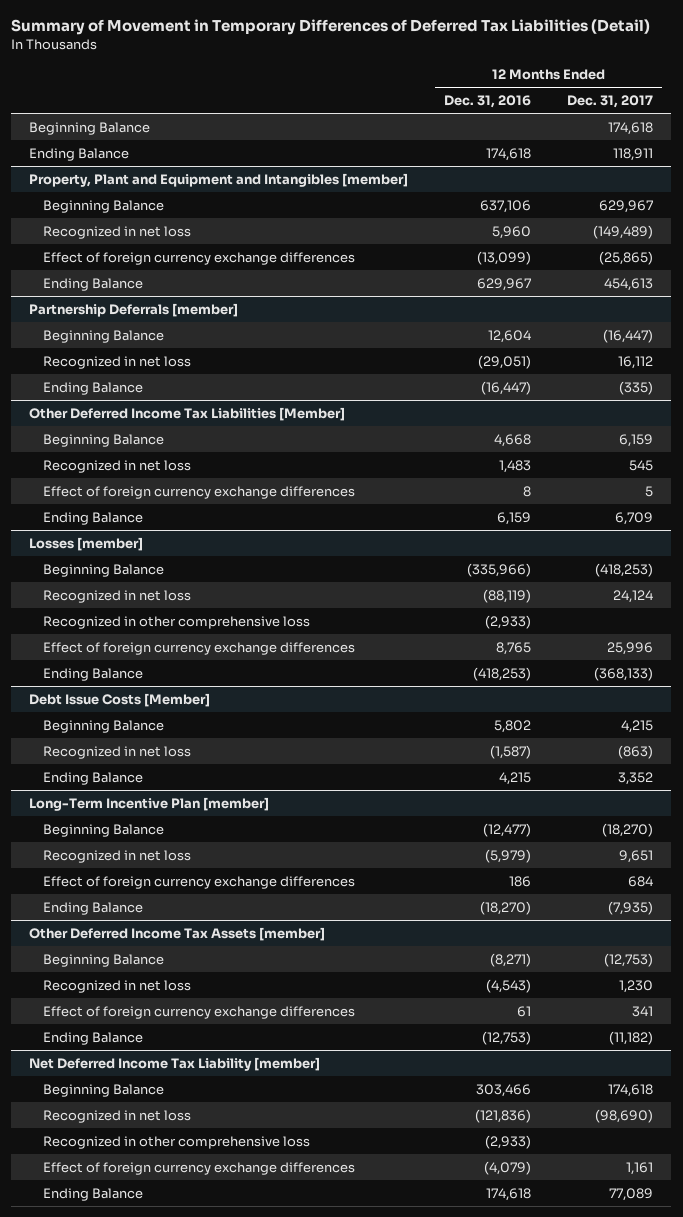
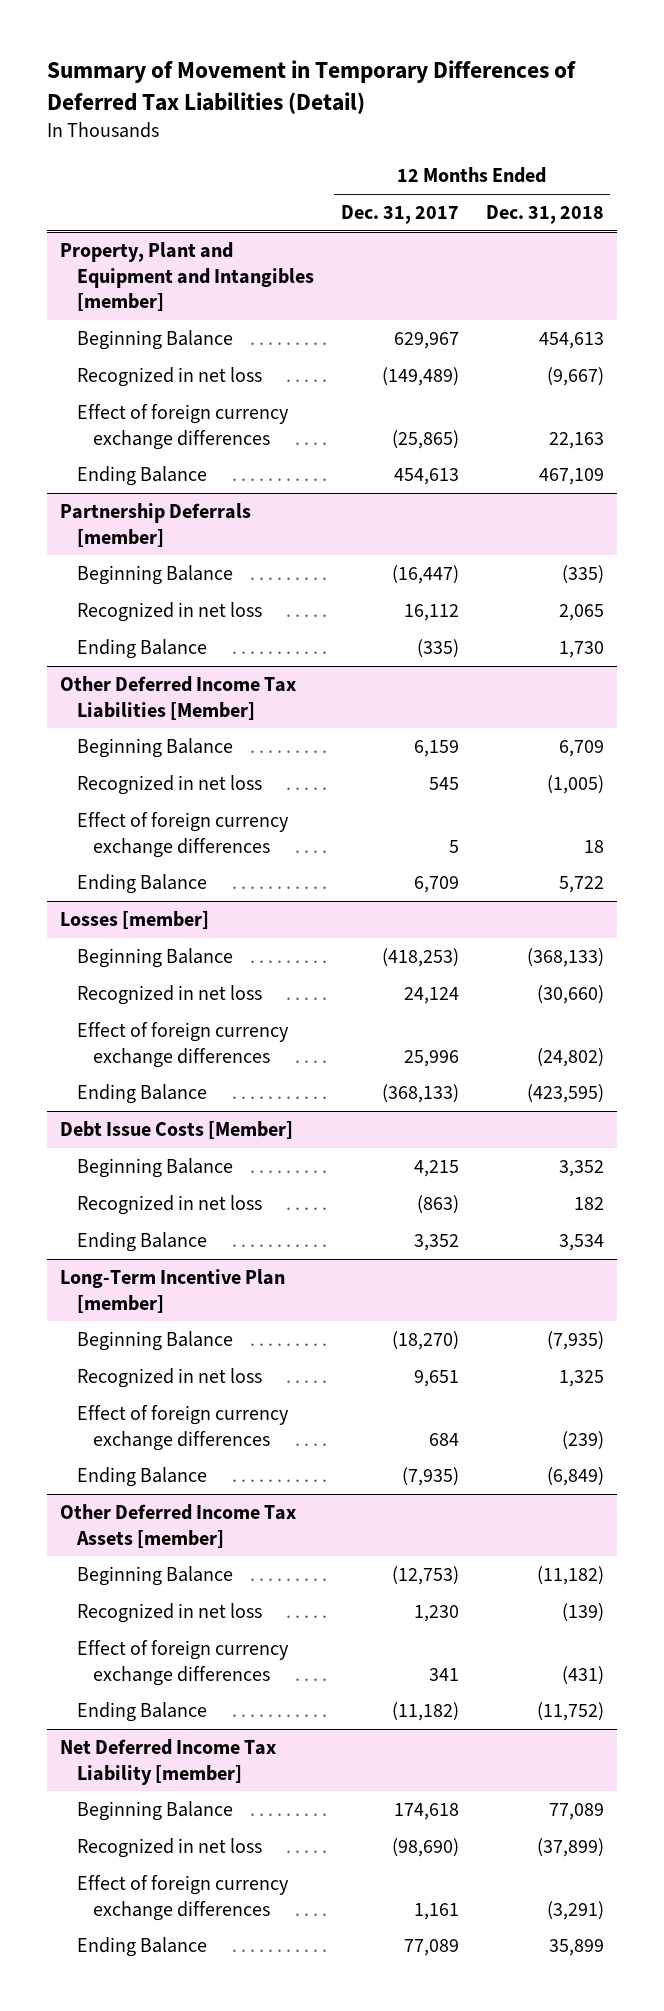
- | 12 Months Ended Dec. 31, 2016 | 12 Months Ended Dec. 31, 2017
+ | 12 Months Ended Dec. 31, 2017 | 12 Months Ended Dec. 31, 2018
- Beginning Balance | | 174,618
- Ending Balance | 174,618 | 118,911
@ Losses [member]
- Recognized in other comprehensive loss | (2,933) |
@ Net Deferred Income Tax Liability [member]
- Recognized in other comprehensive loss | (2,933) |

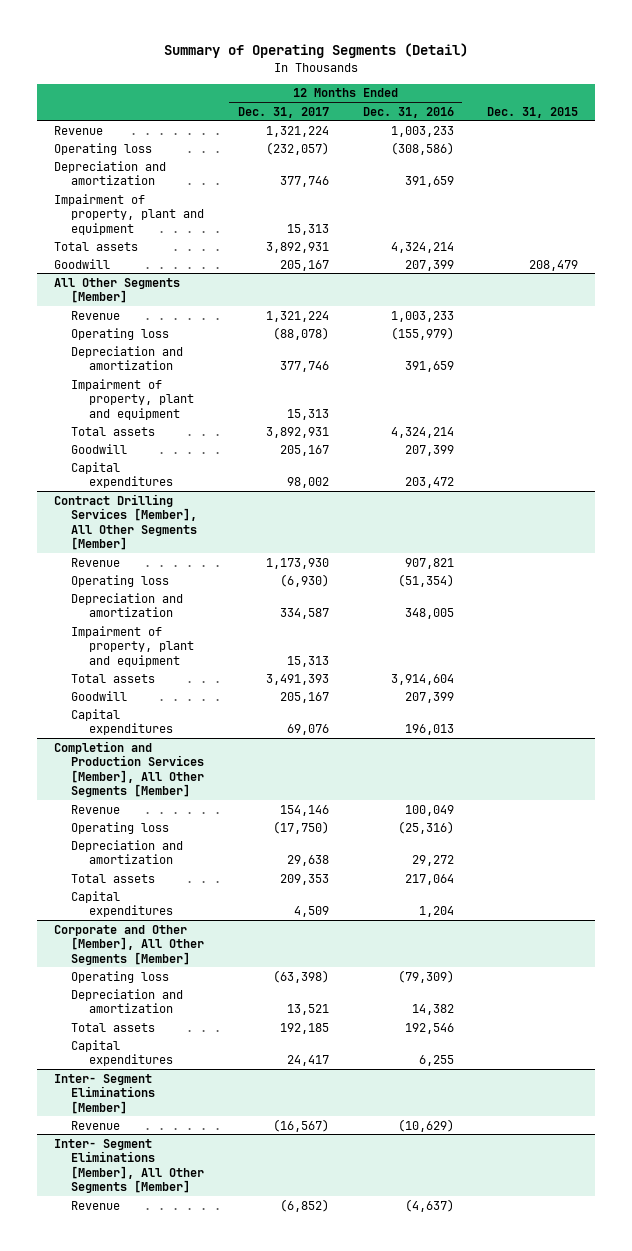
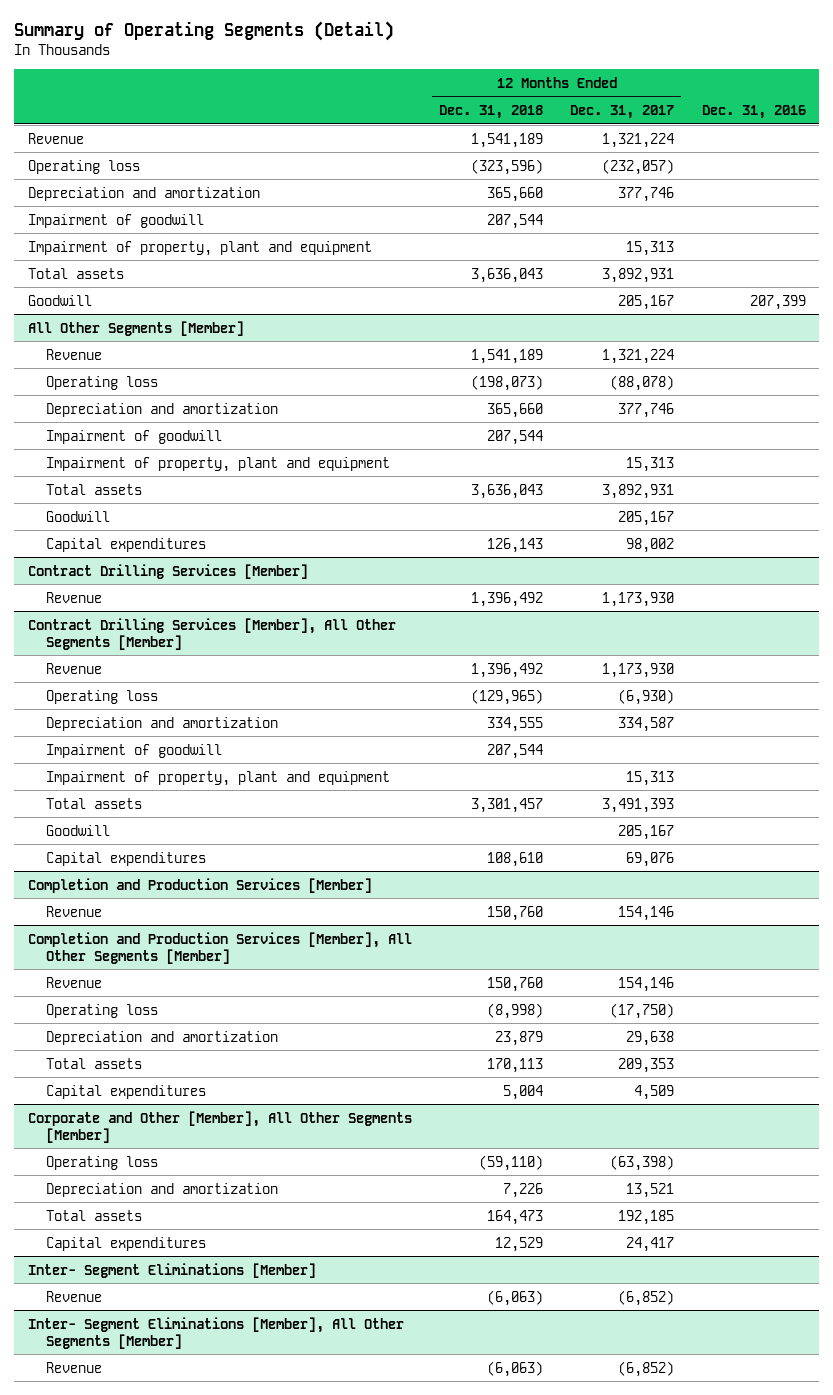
- | 12 Months Ended Dec. 31, 2017 | 12 Months Ended Dec. 31, 2016 | Dec. 31, 2015
+ | 12 Months Ended Dec. 31, 2018 | 12 Months Ended Dec. 31, 2017 | Dec. 31, 2016
+ Impairment of goodwill | 207,544 | |
@ All Other Segments [Member]
+ Impairment of goodwill | 207,544 | |
+ Contract Drilling Services [Member]
+ Revenue | 1,396,492 | 1,173,930 |
@ Contract Drilling Services [Member], All Other Segments [Member]
+ Impairment of goodwill | 207,544 | |
+ Completion and Production Services [Member]
+ Revenue | 150,760 | 154,146 |
@ Inter- Segment Eliminations [Member]
- Revenue | (16,567) | (10,629) |
+ Revenue | (6,063) | (6,852) |

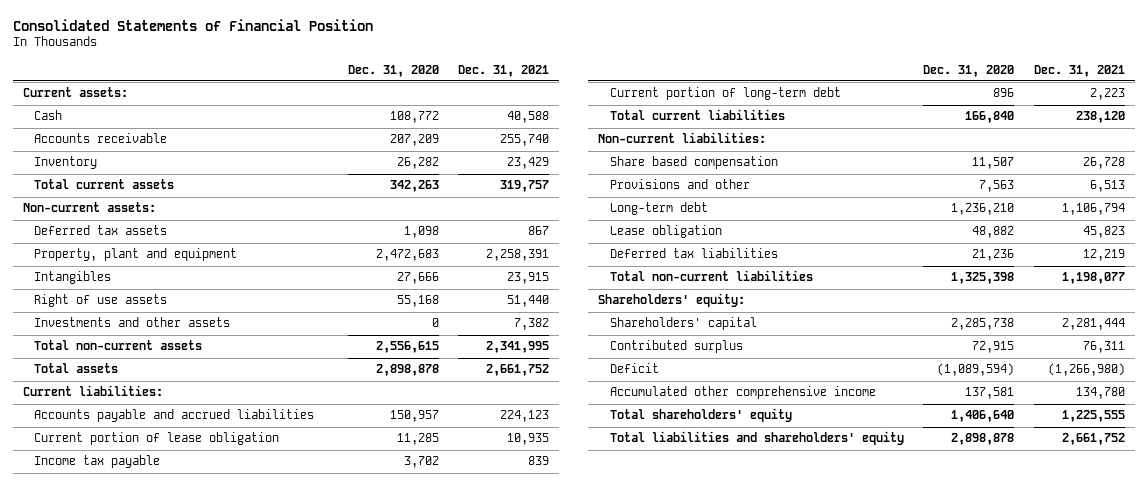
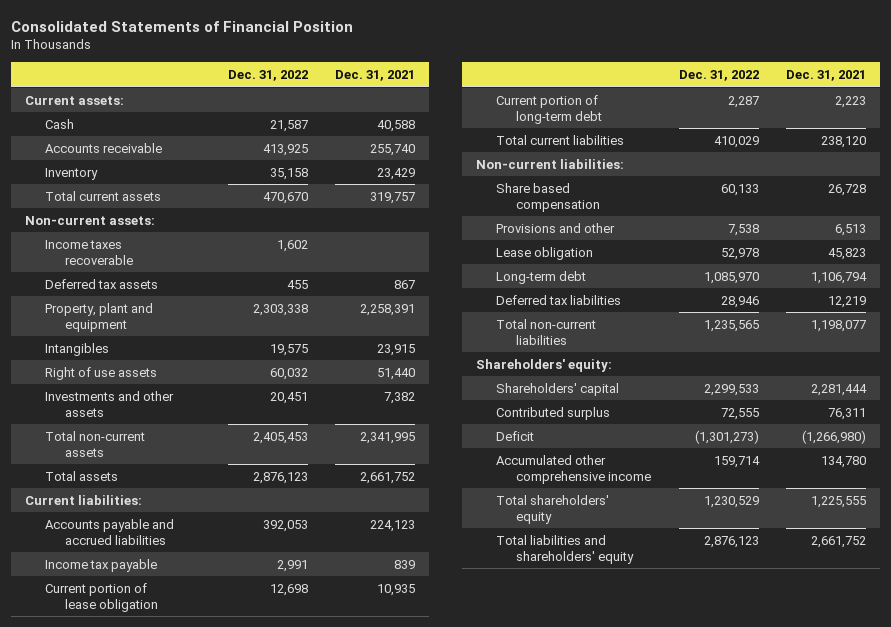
- | Dec. 31, 2020 | Dec. 31, 2021
+ | Dec. 31, 2022 | Dec. 31, 2021
+ Income taxes recoverable | 1,602 |
moved down: Current portion of lease obligation | 12,698 | 10,935
moved down: Long-term debt | 1,085,970 | 1,106,794

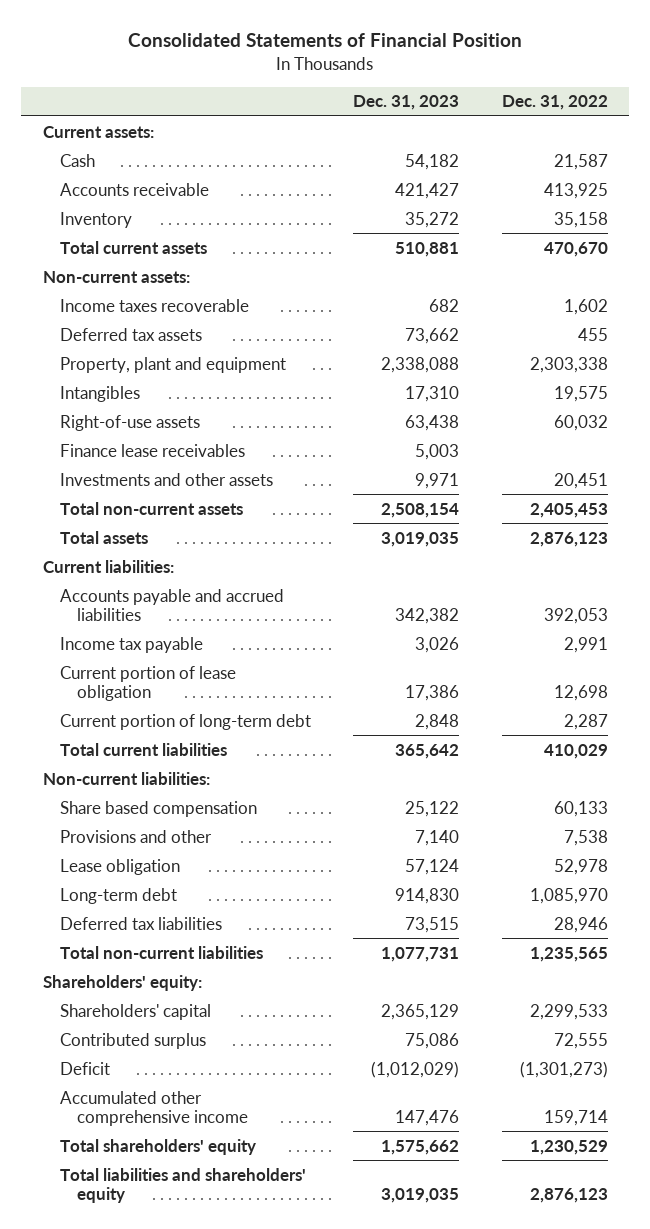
- | Dec. 31, 2022 | Dec. 31, 2021
+ | Dec. 31, 2023 | Dec. 31, 2022
- Right of use assets | 60,032 | 51,440
+ Right-of-use assets | 63,438 | 60,032
+ Finance lease receivables | 5,003 |

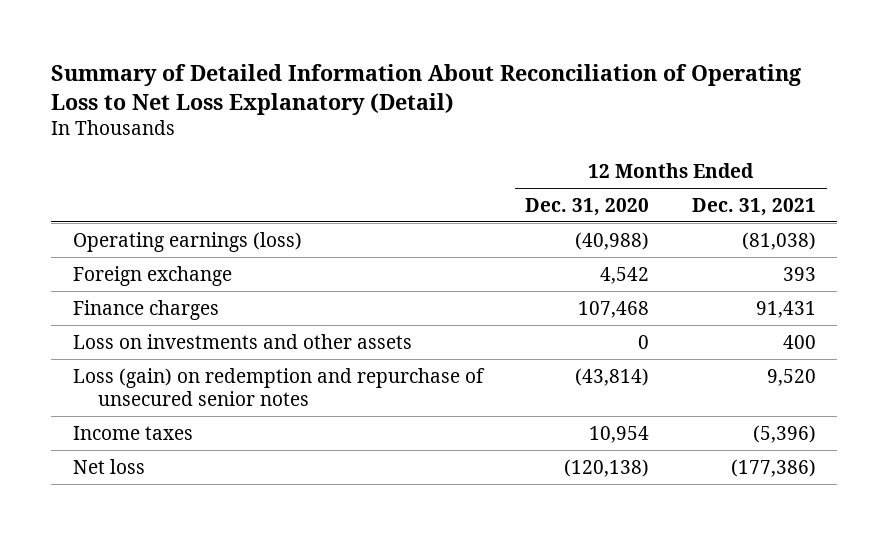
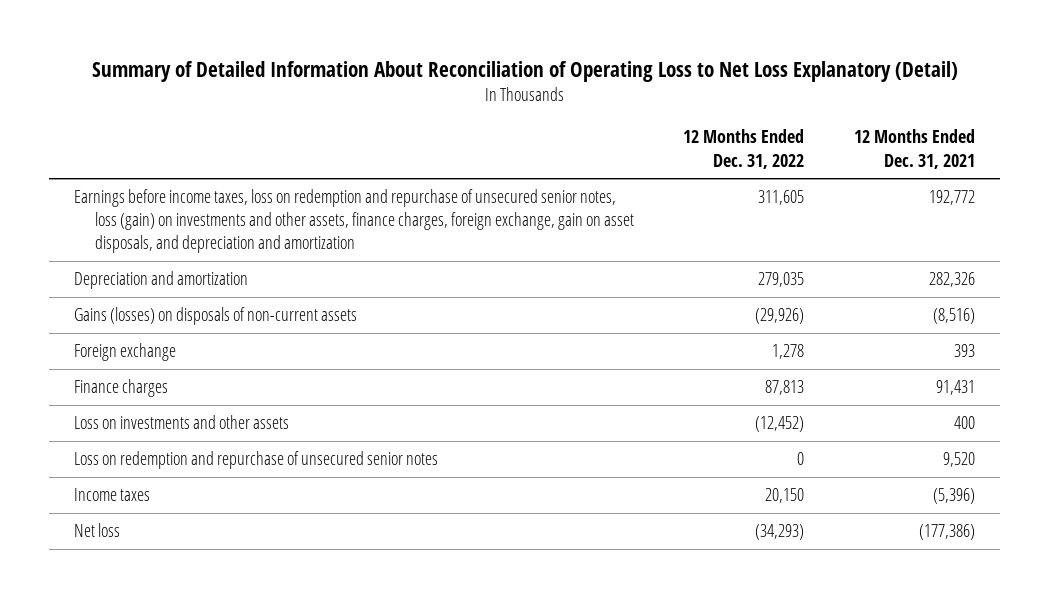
- | 12 Months Ended Dec. 31, 2020 | 12 Months Ended Dec. 31, 2021
+ | 12 Months Ended Dec. 31, 2022 | 12 Months Ended Dec. 31, 2021
- Operating earnings (loss) | (40,988) | (81,038)
+ Earnings before income taxes, loss on redemption and repurchase of unsecured senior notes, loss (gain) on investments and other assets, finance charges, foreign exchange, gain on asset disposals, and depreciation and amortization | 311,605 | 192,772
+ Depreciation and amortization | 279,035 | 282,326
+ Gains (losses) on disposals of non-current assets | (29,926) | (8,516)
- Loss (gain) on redemption and repurchase of unsecured senior notes | (43,814) | 9,520
+ Loss on redemption and repurchase of unsecured senior notes | 0 | 9,520

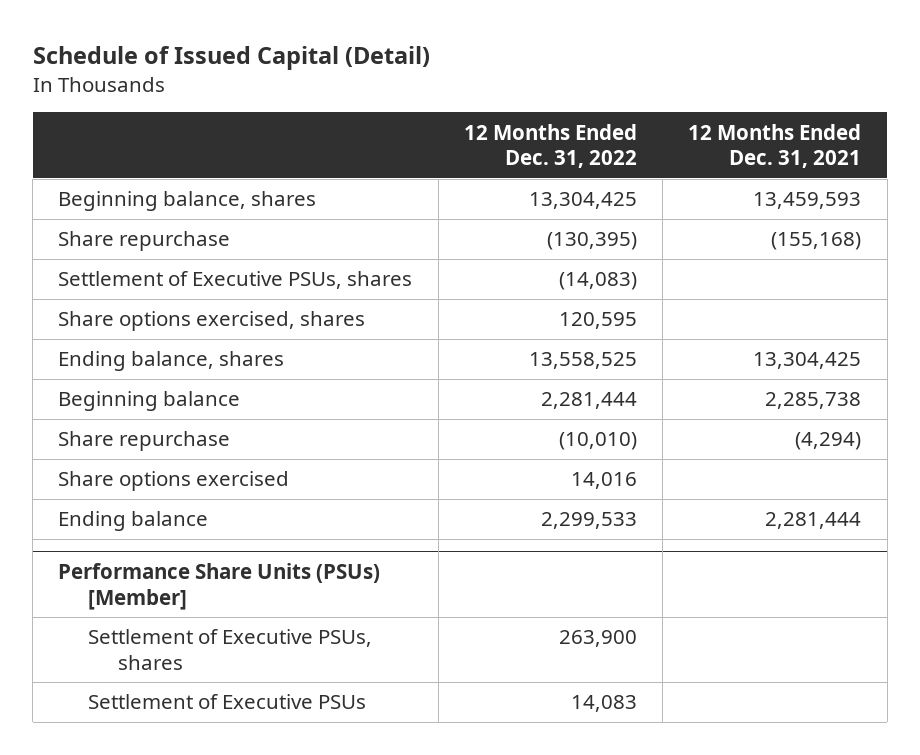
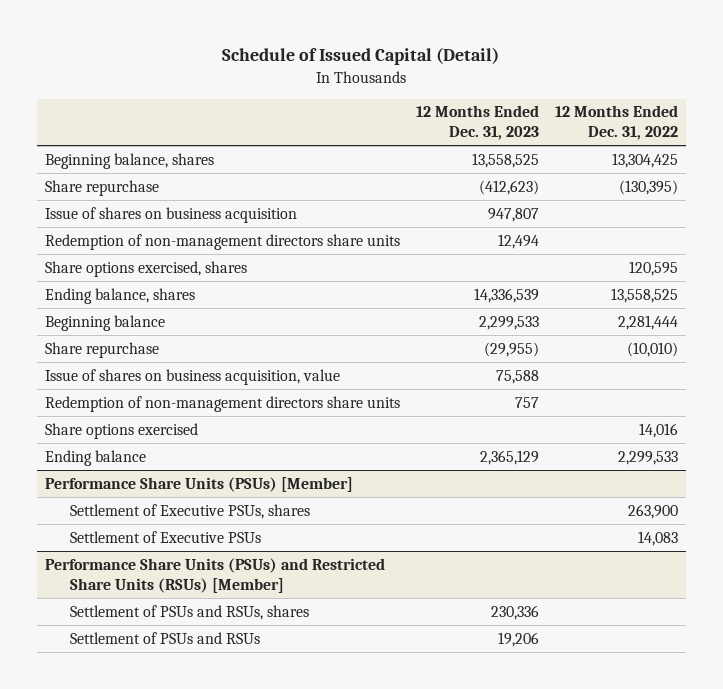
- | 12 Months Ended Dec. 31, 2022 | 12 Months Ended Dec. 31, 2021
+ | 12 Months Ended Dec. 31, 2023 | 12 Months Ended Dec. 31, 2022
- Settlement of Executive PSUs, shares | (14,083) |
+ Issue of shares on business acquisition | 947,807 |
+ Redemption of non-management directors share units | 12,494 |
+ Issue of shares on business acquisition, value | 75,588 |
+ Redemption of non-management directors share units | 757 |
+ Performance Share Units (PSUs) and Restricted Share Units (RSUs) [Member]
+ Settlement of PSUs and RSUs, shares | 230,336 |
+ Settlement of PSUs and RSUs | 19,206 |

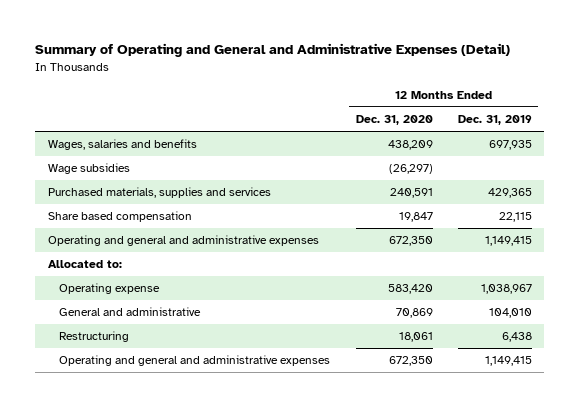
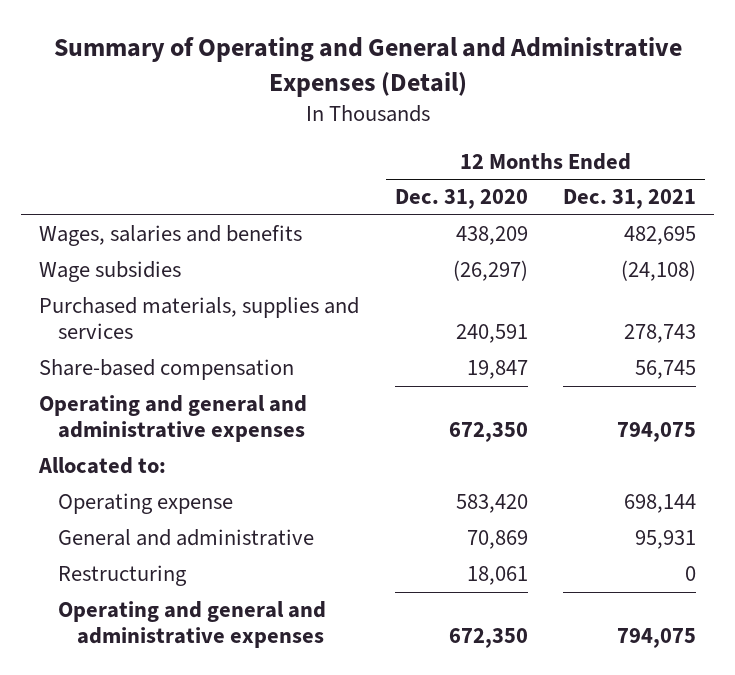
- | 12 Months Ended Dec. 31, 2020 | 12 Months Ended Dec. 31, 2019
+ | 12 Months Ended Dec. 31, 2020 | 12 Months Ended Dec. 31, 2021
- Share based compensation | 19,847 | 22,115
+ Share-based compensation | 19,847 | 56,745

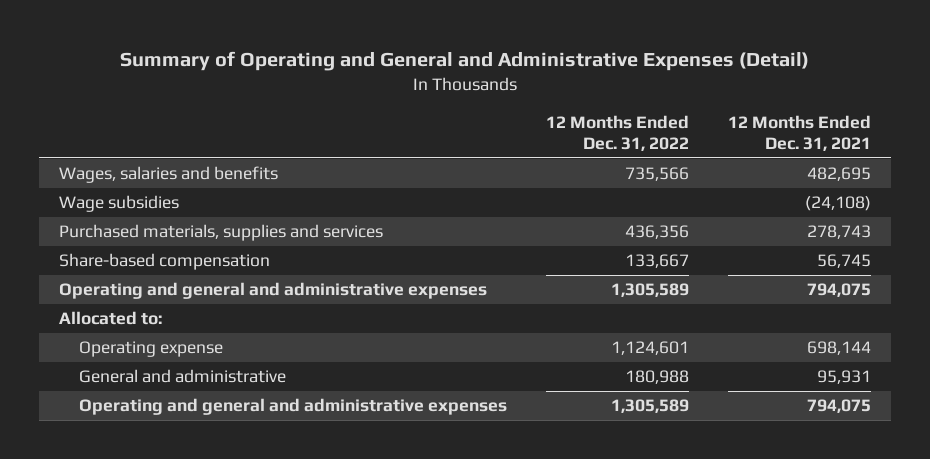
- | 12 Months Ended Dec. 31, 2020 | 12 Months Ended Dec. 31, 2021
+ | 12 Months Ended Dec. 31, 2022 | 12 Months Ended Dec. 31, 2021
- Restructuring | 18,061 | 0

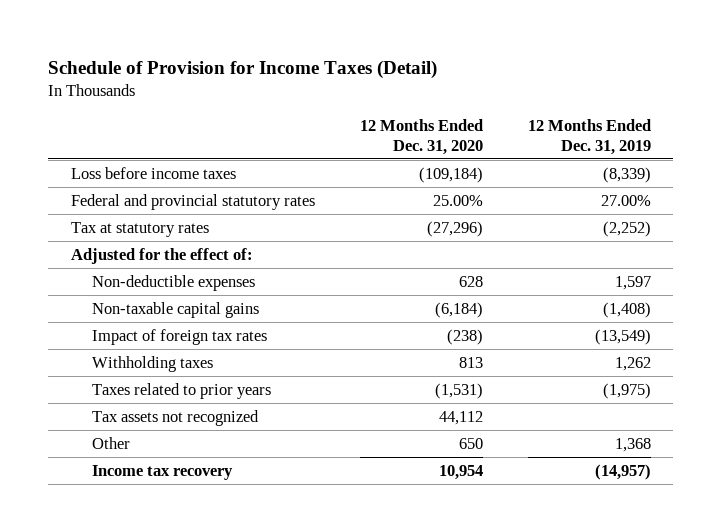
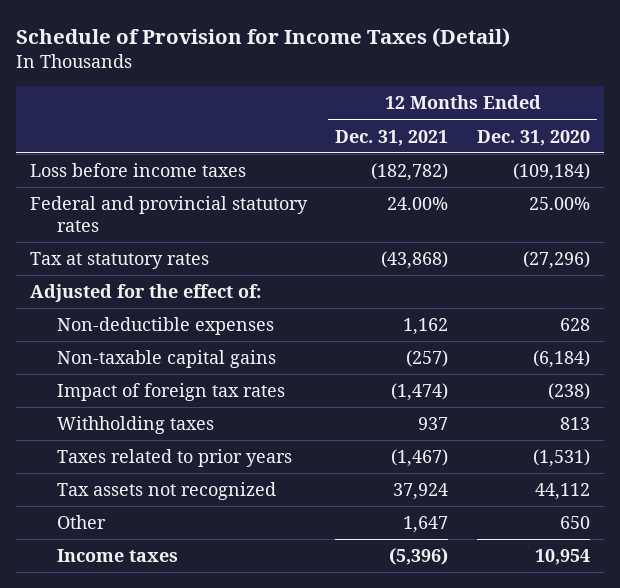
- | 12 Months Ended Dec. 31, 2020 | 12 Months Ended Dec. 31, 2019
+ | 12 Months Ended Dec. 31, 2021 | 12 Months Ended Dec. 31, 2020
- Income tax recovery | 10,954 | (14,957)
+ Income taxes | (5,396) | 10,954

